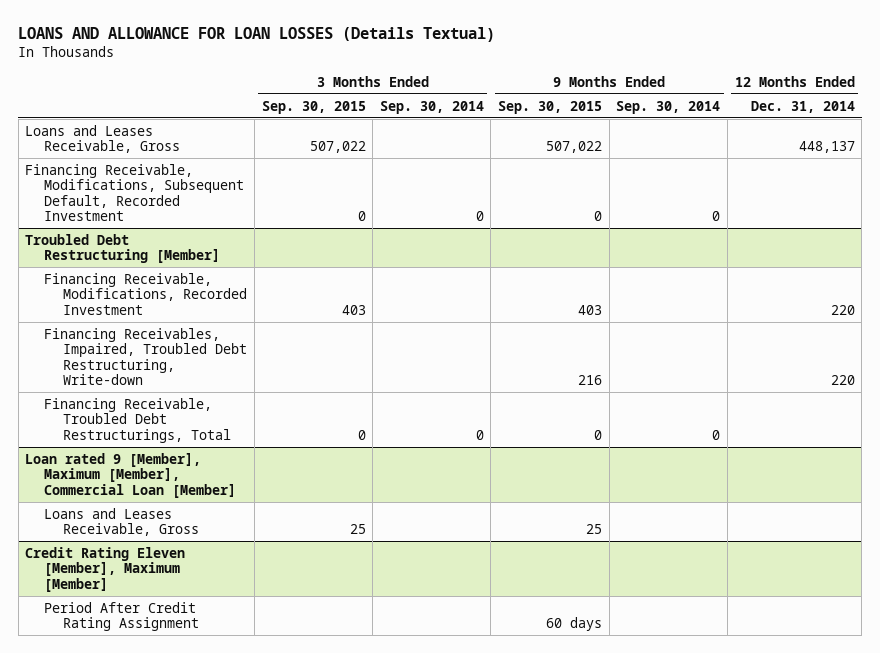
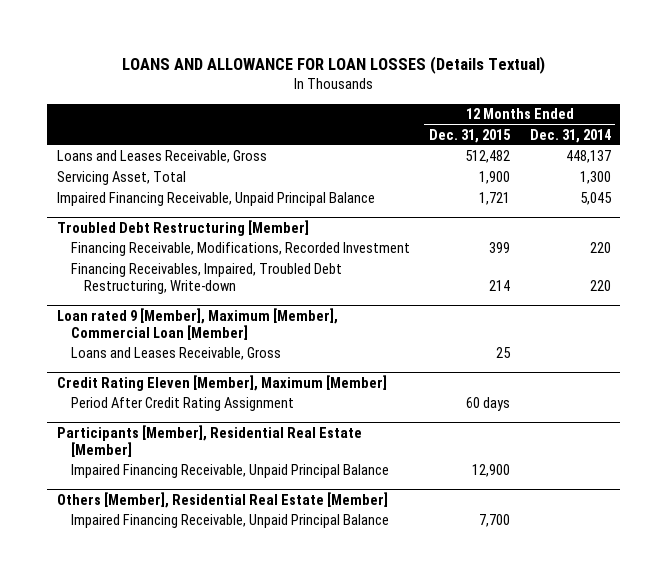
- | 3 Months Ended Sep. 30, 2015 | 3 Months Ended Sep. 30, 2014 | 9 Months Ended Sep. 30, 2015 | 9 Months Ended Sep. 30, 2014 | 12 Months Ended Dec. 31, 2014
+ | 12 Months Ended Dec. 31, 2015 | 12 Months Ended Dec. 31, 2014
- Financing Receivable, Modifications, Subsequent Default, Recorded Investment | 0 | 0 | 0 | 0 |
+ Servicing Asset, Total | 1,900 | 1,300
+ Impaired Financing Receivable, Unpaid Principal Balance | 1,721 | 5,045
@ Troubled Debt Restructuring [Member]
- Financing Receivable, Troubled Debt Restructurings, Total | 0 | 0 | 0 | 0 |
+ Participants [Member], Residential Real Estate [Member]
+ Impaired Financing Receivable, Unpaid Principal Balance | 12,900 |
+ Others [Member], Residential Real Estate [Member]
+ Impaired Financing Receivable, Unpaid Principal Balance | 7,700 |

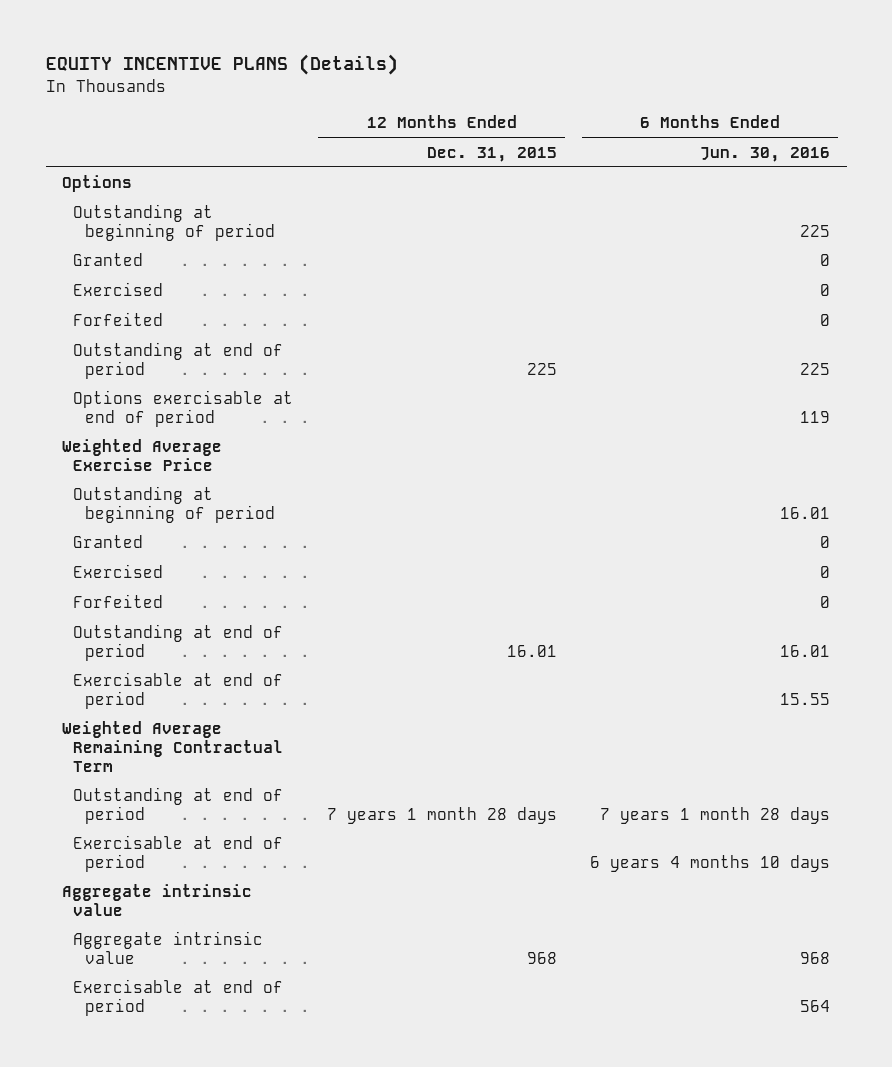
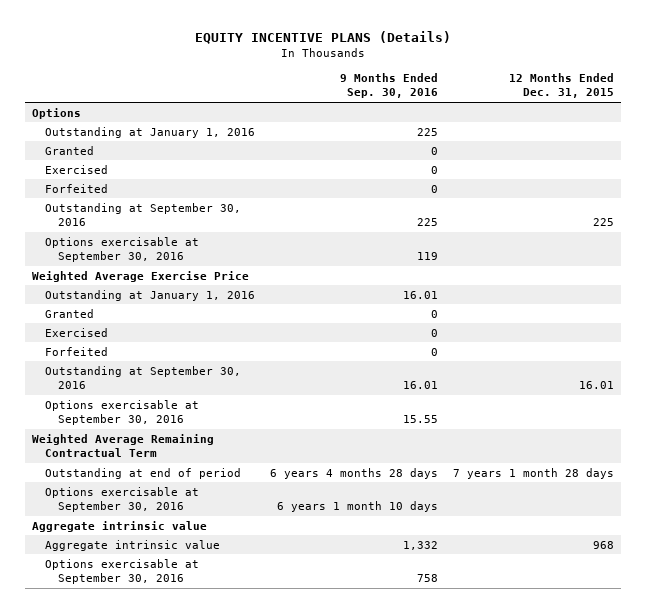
- | 12 Months Ended Dec. 31, 2015 | 6 Months Ended Jun. 30, 2016
+ | 9 Months Ended Sep. 30, 2016 | 12 Months Ended Dec. 31, 2015
- Outstanding at beginning of period | | 225
+ Outstanding at January 1, 2016 | 225 |
- Outstanding at end of period | 225 | 225
- Options exercisable at end of period | | 119
+ Outstanding at September 30, 2016 | 225 | 225
+ Options exercisable at September 30, 2016 | 119 |
- Outstanding at beginning of period | | 16.01
+ Outstanding at January 1, 2016 | 16.01 |
- Outstanding at end of period | 16.01 | 16.01
- Exercisable at end of period | | 15.55
+ Outstanding at September 30, 2016 | 16.01 | 16.01
+ Options exercisable at September 30, 2016 | 15.55 |
- Exercisable at end of period | | 6 years 4 months 10 days
+ Options exercisable at September 30, 2016 | 6 years 1 month 10 days |
- Exercisable at end of period | | 564
+ Options exercisable at September 30, 2016 | 758 |

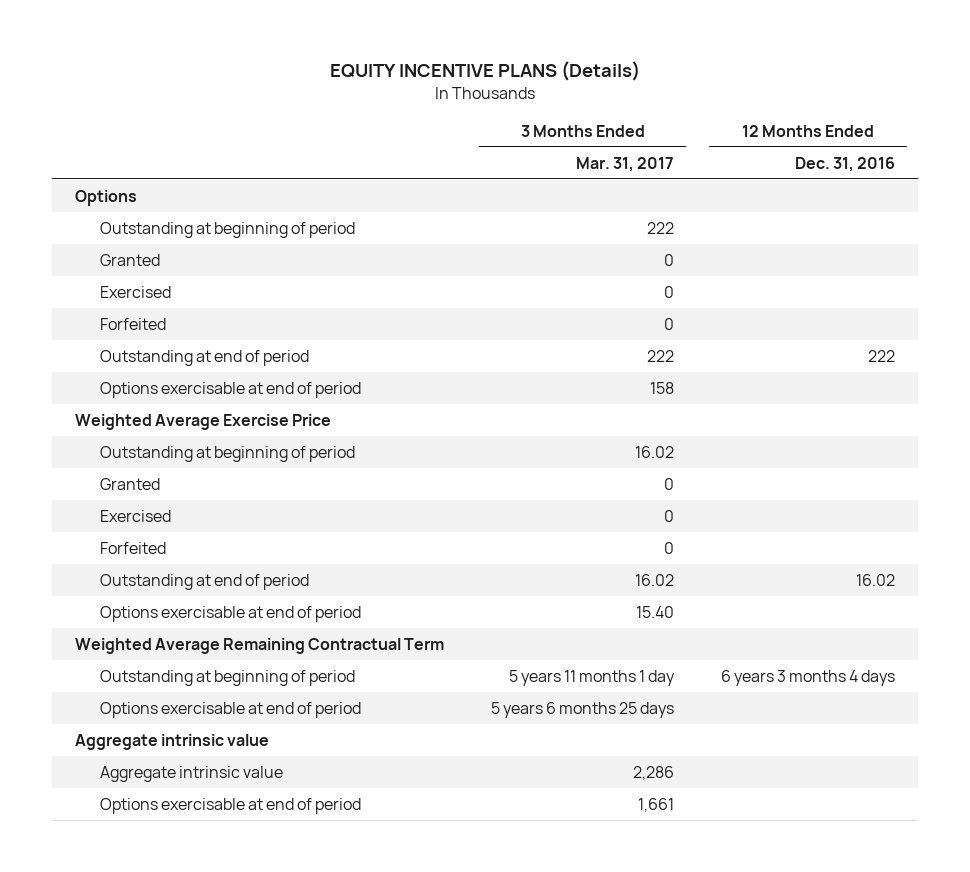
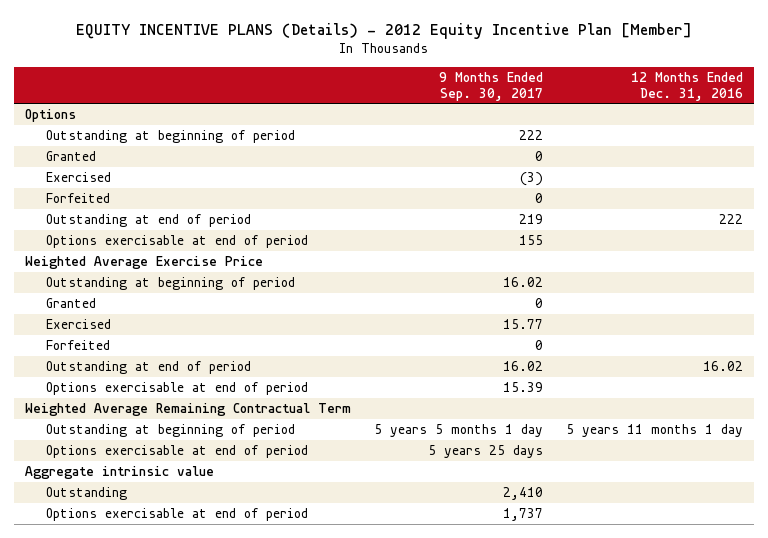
- EQUITY INCENTIVE PLANS (Details)
+ EQUITY INCENTIVE PLANS (Details) - 2012 Equity Incentive Plan [Member]
- | 3 Months Ended Mar. 31, 2017 | 12 Months Ended Dec. 31, 2016
+ | 9 Months Ended Sep. 30, 2017 | 12 Months Ended Dec. 31, 2016
- Outstanding at beginning of period | 5 years 11 months 1 day | 6 years 3 months 4 days
+ Outstanding at beginning of period | 5 years 5 months 1 day | 5 years 11 months 1 day
- Aggregate intrinsic value | 2,286 |
+ Outstanding | 2,410 |

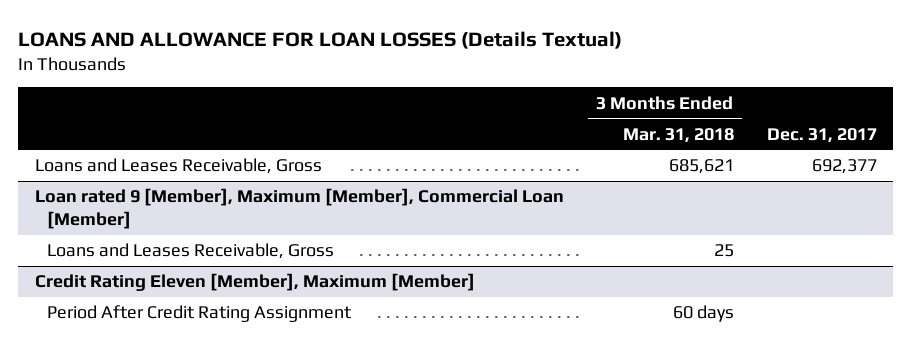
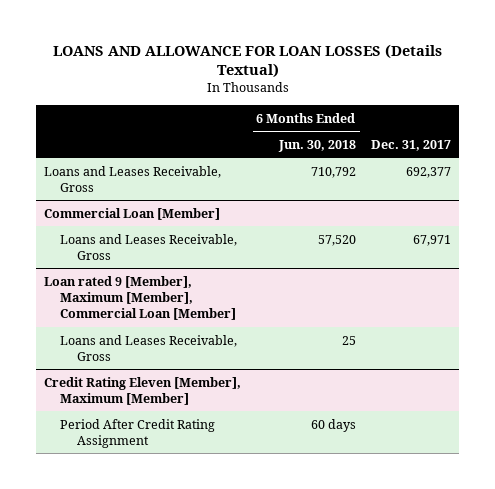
- | 3 Months Ended Mar. 31, 2018 | Dec. 31, 2017
+ | 6 Months Ended Jun. 30, 2018 | Dec. 31, 2017
+ Commercial Loan [Member]
+ Loans and Leases Receivable, Gross | 57,520 | 67,971

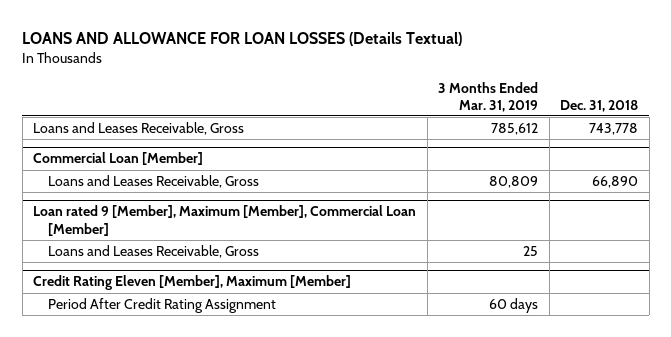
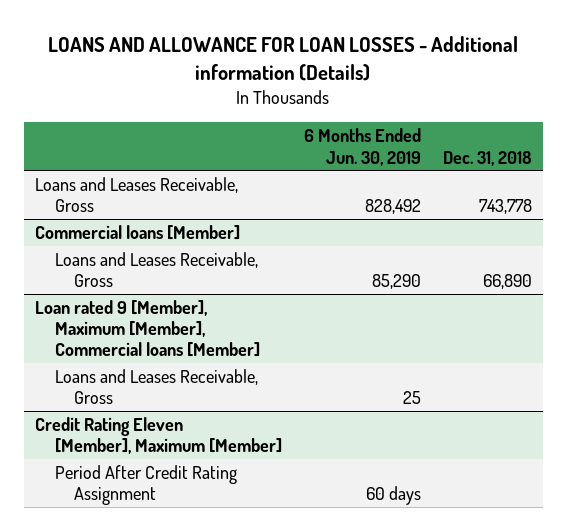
- LOANS AND ALLOWANCE FOR LOAN LOSSES (Details Textual)
+ LOANS AND ALLOWANCE FOR LOAN LOSSES - Additional information (Details)
- | 3 Months Ended Mar. 31, 2019 | Dec. 31, 2018
+ | 6 Months Ended Jun. 30, 2019 | Dec. 31, 2018
- Commercial Loan [Member]
+ Commercial loans [Member]
- Loan rated 9 [Member], Maximum [Member], Commercial Loan [Member]
+ Loan rated 9 [Member], Maximum [Member], Commercial loans [Member]

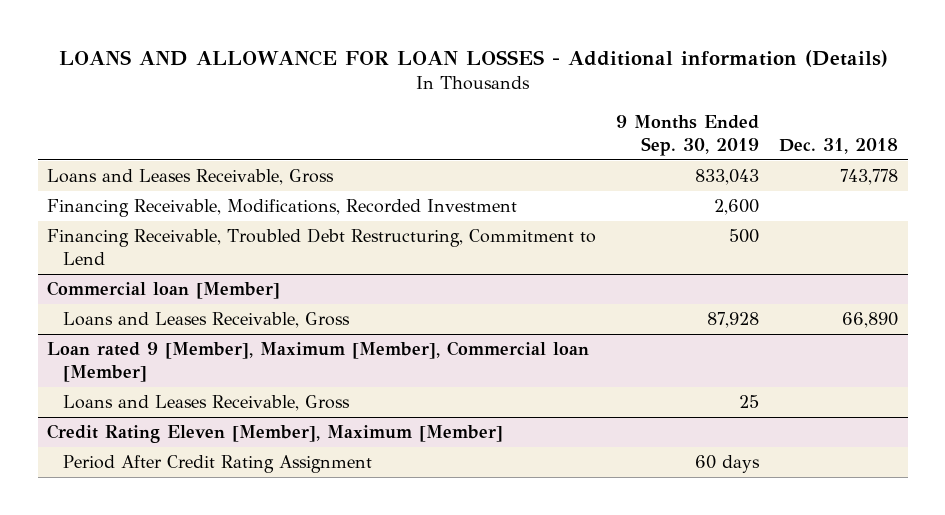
- | 6 Months Ended Jun. 30, 2019 | Dec. 31, 2018
+ | 9 Months Ended Sep. 30, 2019 | Dec. 31, 2018
- Commercial loans [Member]
+ Financing Receivable, Modifications, Recorded Investment | 2,600 |
+ Financing Receivable, Troubled Debt Restructuring, Commitment to Lend | 500 |
+ Commercial loan [Member]
- Loan rated 9 [Member], Maximum [Member], Commercial loans [Member]
+ Loan rated 9 [Member], Maximum [Member], Commercial loan [Member]

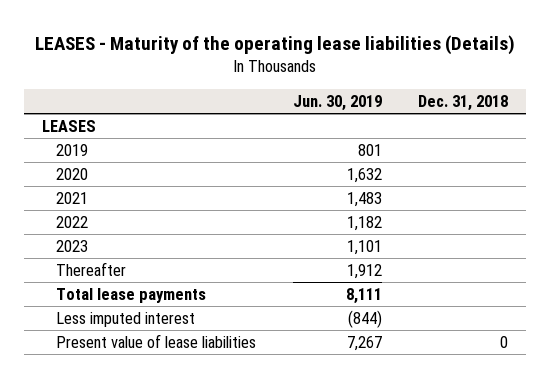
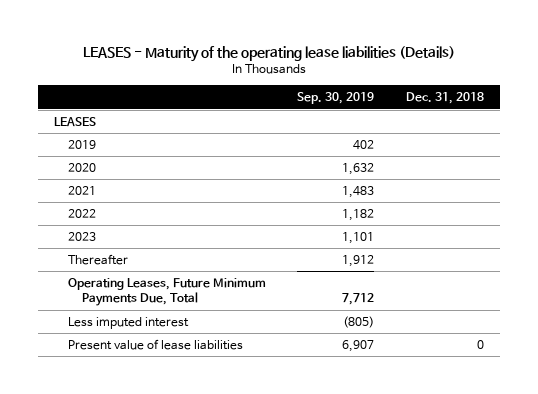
- | Jun. 30, 2019 | Dec. 31, 2018
+ | Sep. 30, 2019 | Dec. 31, 2018
- Total lease payments | 8,111 |
+ Operating Leases, Future Minimum Payments Due, Total | 7,712 |

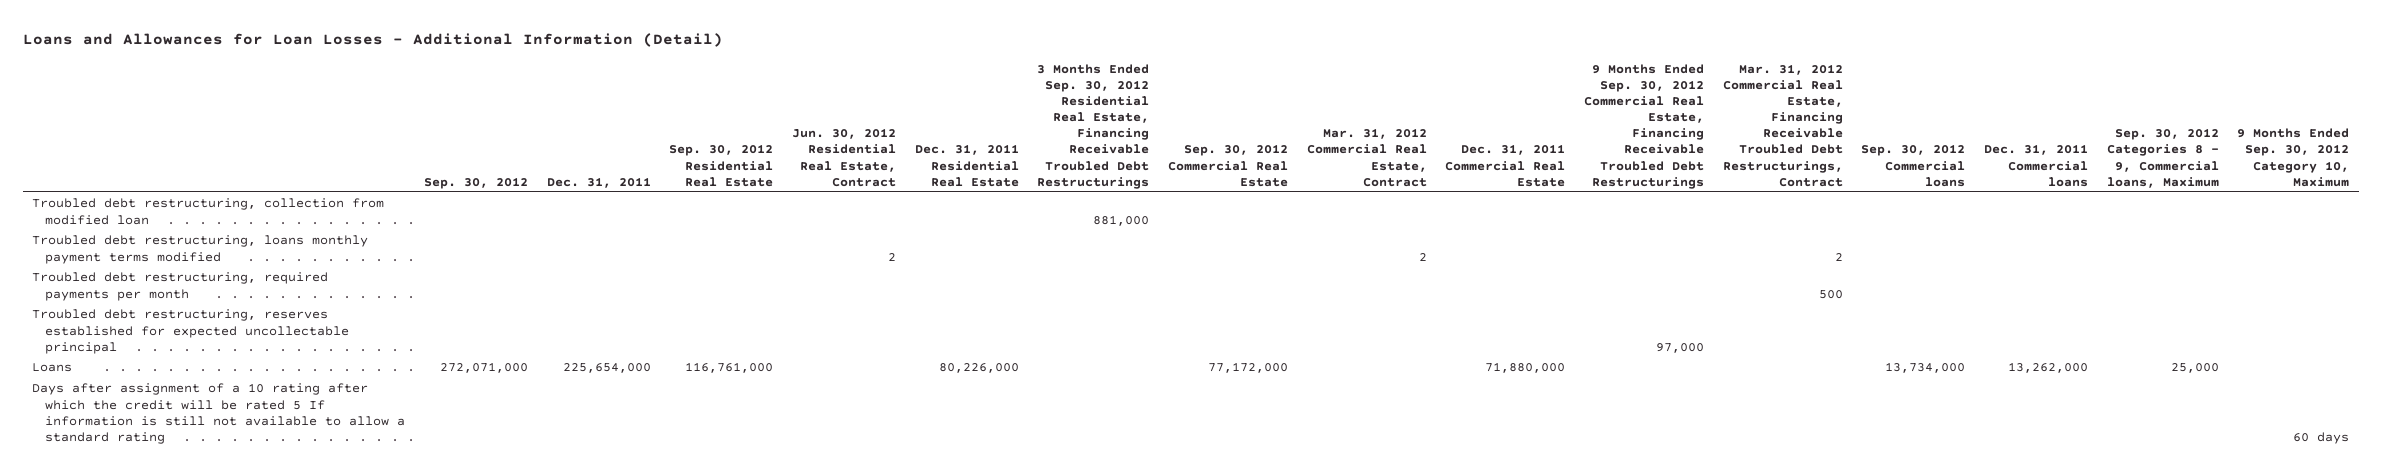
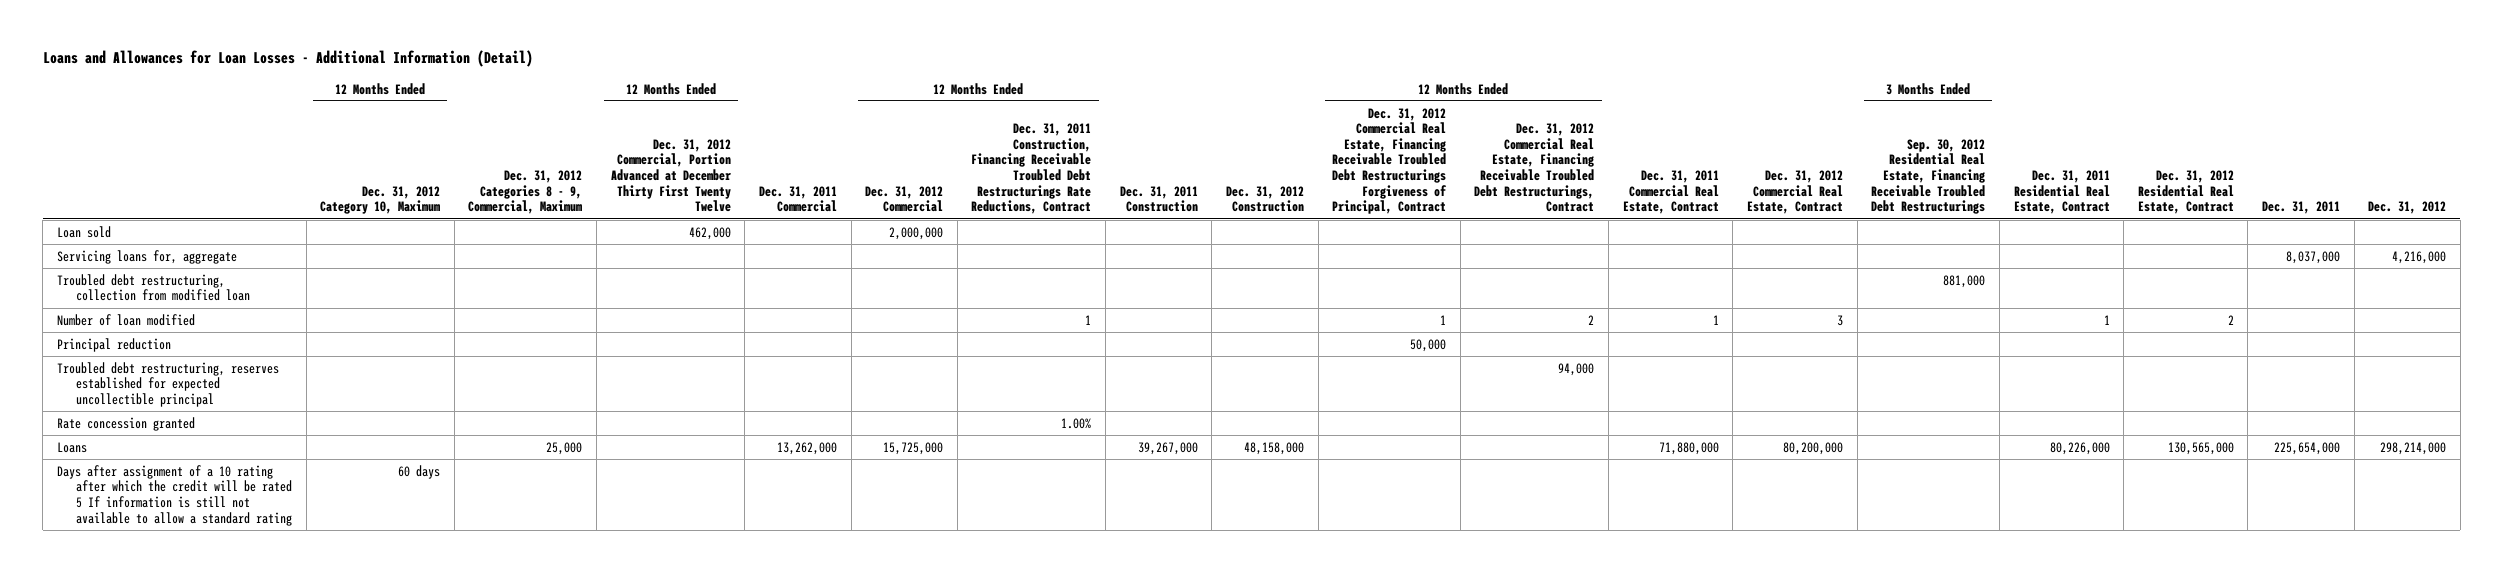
- | Sep. 30, 2012 | Dec. 31, 2011 | Sep. 30, 2012 Residential Real Estate | Jun. 30, 2012 Residential Real Estate, Contract | Dec. 31, 2011 Residential Real Estate | 3 Months Ended Sep. 30, 2012 Residential Real Estate, Financing Receivable Troubled Debt Restructurings | Sep. 30, 2012 Commercial Real Estate | Mar. 31, 2012 Commercial Real Estate, Contract | Dec. 31, 2011 Commercial Real Estate | 9 Months Ended Sep. 30, 2012 Commercial Real Estate, Financing Receivable Troubled Debt Restructurings | Mar. 31, 2012 Commercial Real Estate, Financing Receivable Troubled Debt Restructurings, Contract | Sep. 30, 2012 Commercial loans | Dec. 31, 2011 Commercial loans | Sep. 30, 2012 Categories 8 - 9, Commercial loans, Maximum | 9 Months Ended Sep. 30, 2012 Category 10, Maximum
+ | 12 Months Ended Dec. 31, 2012 Category 10, Maximum | Dec. 31, 2012 Categories 8 - 9, Commercial, Maximum | 12 Months Ended Dec. 31, 2012 Commercial, Portion Advanced at December Thirty First Twenty Twelve | Dec. 31, 2011 Commercial | 12 Months Ended Dec. 31, 2012 Commercial | 12 Months Ended Dec. 31, 2011 Construction, Financing Receivable Troubled Debt Restructurings Rate Reductions, Contract | Dec. 31, 2011 Construction | Dec. 31, 2012 Construction | 12 Months Ended Dec. 31, 2012 Commercial Real Estate, Financing Receivable Troubled Debt Restructurings Forgiveness of Principal, Contract | 12 Months Ended Dec. 31, 2012 Commercial Real Estate, Financing Receivable Troubled Debt Restructurings, Contract | Dec. 31, 2011 Commercial Real Estate, Contract | Dec. 31, 2012 Commercial Real Estate, Contract | 3 Months Ended Sep. 30, 2012 Residential Real Estate, Financing Receivable Troubled Debt Restructurings | Dec. 31, 2011 Residential Real Estate, Contract | Dec. 31, 2012 Residential Real Estate, Contract | Dec. 31, 2011 | Dec. 31, 2012
+ Loan sold | | | 462,000 | | 2,000,000 | | | | | | | | | | | |
+ Servicing loans for, aggregate | | | | | | | | | | | | | | | | 8,037,000 | 4,216,000
- Troubled debt restructuring, loans monthly payment terms modified | | | | 2 | | | | 2 | | | 2 | | | |
- Troubled debt restructuring, required payments per month | | | | | | | | | | | 500 | | | |
- Troubled debt restructuring, reserves established for expected uncollectable principal | | | | | | | | | | 97,000 | | | | |
+ Number of loan modified | | | | | | 1 | | | 1 | 2 | 1 | 3 | | 1 | 2 | |
+ Principal reduction | | | | | | | | | 50,000 | | | | | | | |
+ Troubled debt restructuring, reserves established for expected uncollectible principal | | | | | | | | | | 94,000 | | | | | | |
+ Rate concession granted | | | | | | 1.00% | | | | | | | | | | |

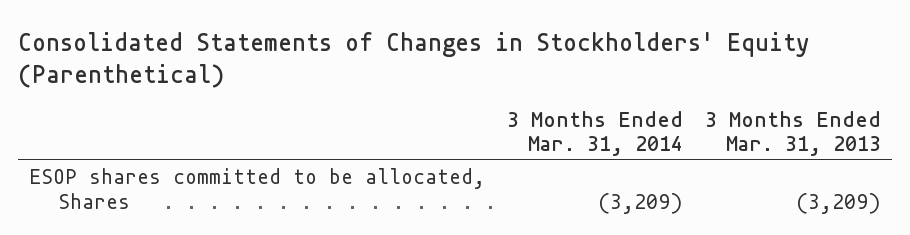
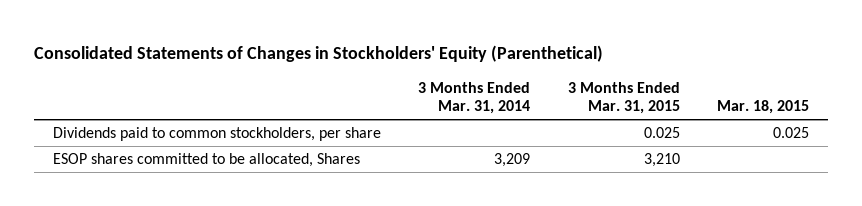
- | 3 Months Ended Mar. 31, 2014 | 3 Months Ended Mar. 31, 2013
+ | 3 Months Ended Mar. 31, 2014 | 3 Months Ended Mar. 31, 2015 | Mar. 18, 2015
- ESOP shares committed to be allocated, Shares | (3,209) | (3,209)
+ Dividends paid to common stockholders, per share | | 0.025 | 0.025
+ ESOP shares committed to be allocated, Shares | 3,209 | 3,210 |

